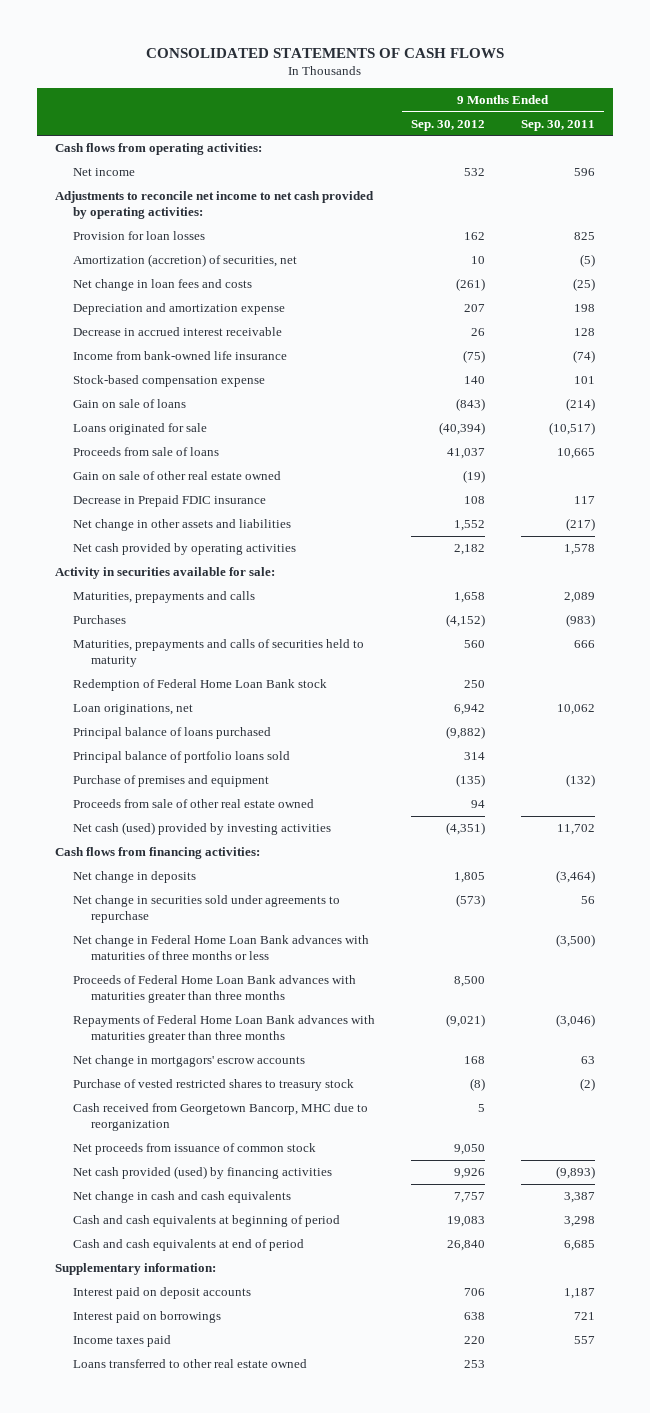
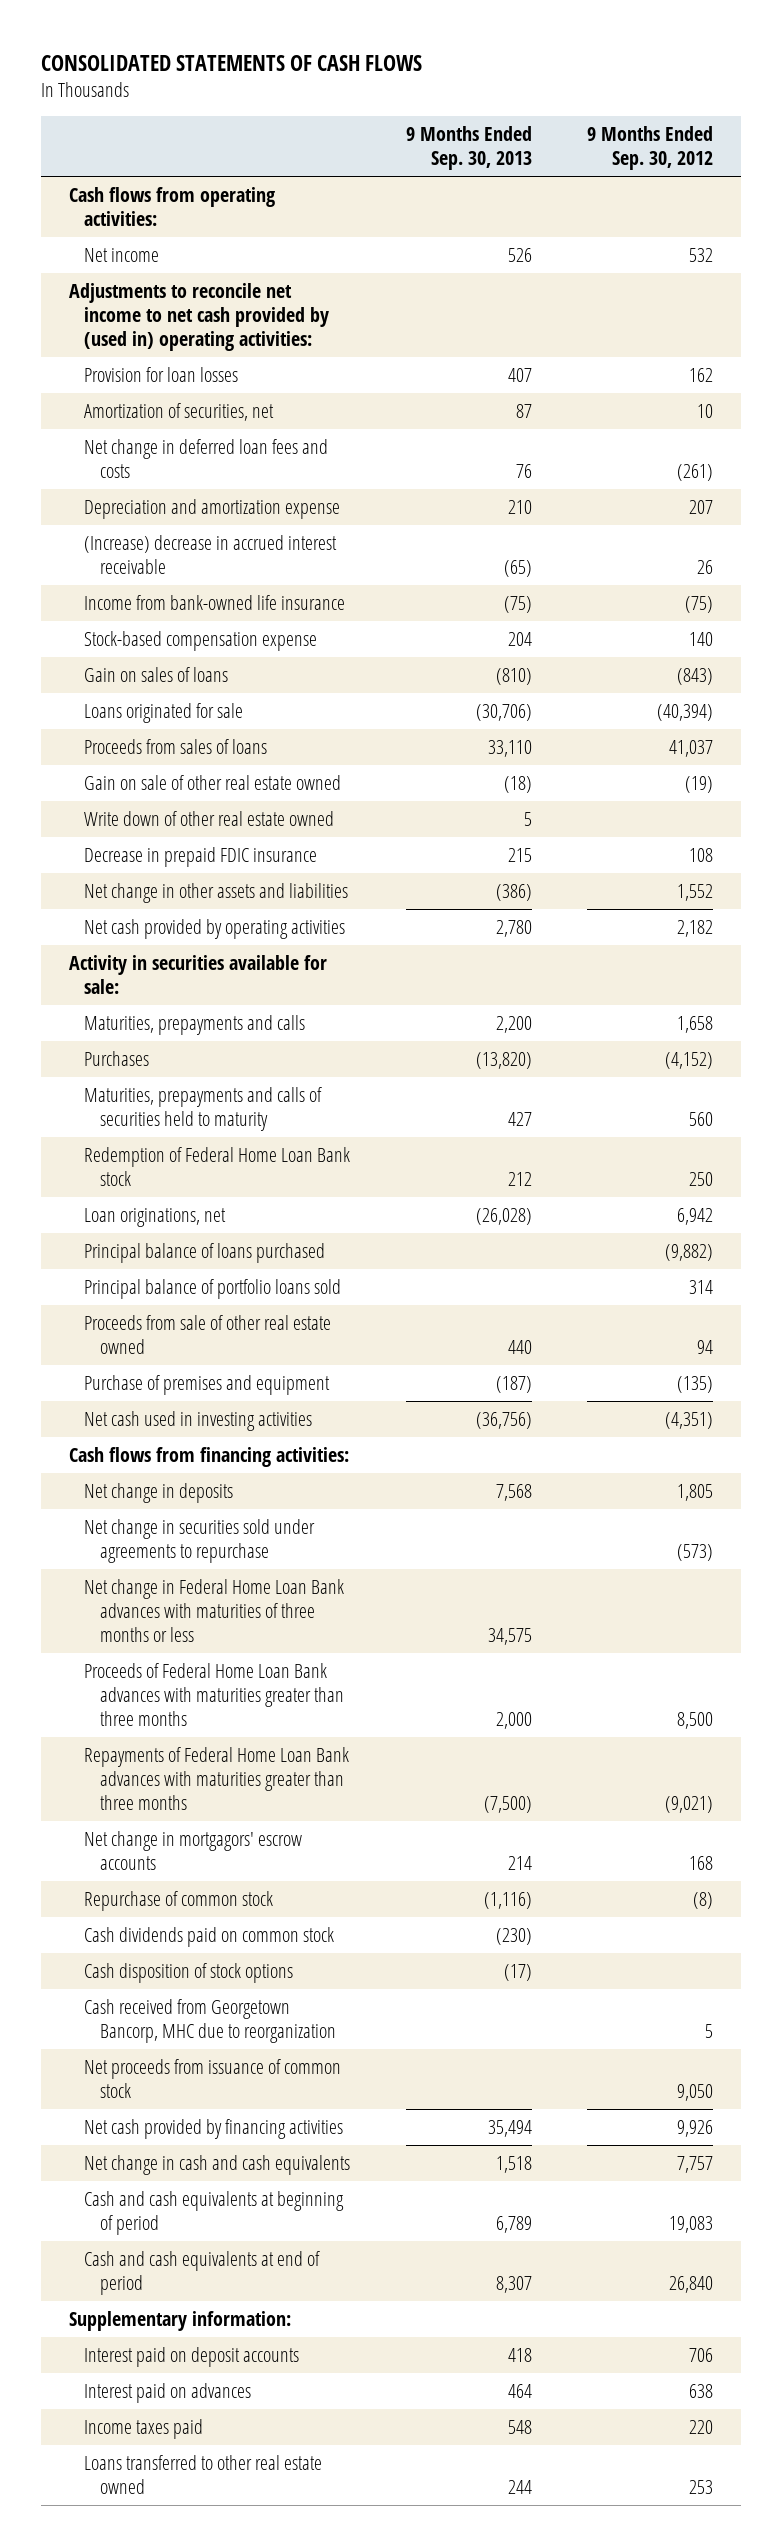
- | 9 Months Ended Sep. 30, 2012 | 9 Months Ended Sep. 30, 2011
+ | 9 Months Ended Sep. 30, 2013 | 9 Months Ended Sep. 30, 2012
- Adjustments to reconcile net income to net cash provided by operating activities:
+ Adjustments to reconcile net income to net cash provided by (used in) operating activities:
- Amortization (accretion) of securities, net | 10 | (5)
- Net change in loan fees and costs | (261) | (25)
+ Amortization of securities, net | 87 | 10
+ Net change in deferred loan fees and costs | 76 | (261)
- Decrease in accrued interest receivable | 26 | 128
+ (Increase) decrease in accrued interest receivable | (65) | 26
- Gain on sale of loans | (843) | (214)
+ Gain on sales of loans | (810) | (843)
- Proceeds from sale of loans | 41,037 | 10,665
+ Proceeds from sales of loans | 33,110 | 41,037
- Decrease in Prepaid FDIC insurance | 108 | 117
+ Write down of other real estate owned | 5 |
+ Decrease in prepaid FDIC insurance | 215 | 108
- Net cash (used) provided by investing activities | (4,351) | 11,702
moved down: Purchase of premises and equipment | (187) | (135)
+ Net cash used in investing activities | (36,756) | (4,351)
- Purchase of vested restricted shares to treasury stock | (8) | (2)
+ Repurchase of common stock | (1,116) | (8)
+ Cash dividends paid on common stock | (230) |
+ Cash disposition of stock options | (17) |
- Net cash provided (used) by financing activities | 9,926 | (9,893)
+ Net cash provided by financing activities | 35,494 | 9,926
- Interest paid on borrowings | 638 | 721
+ Interest paid on advances | 464 | 638

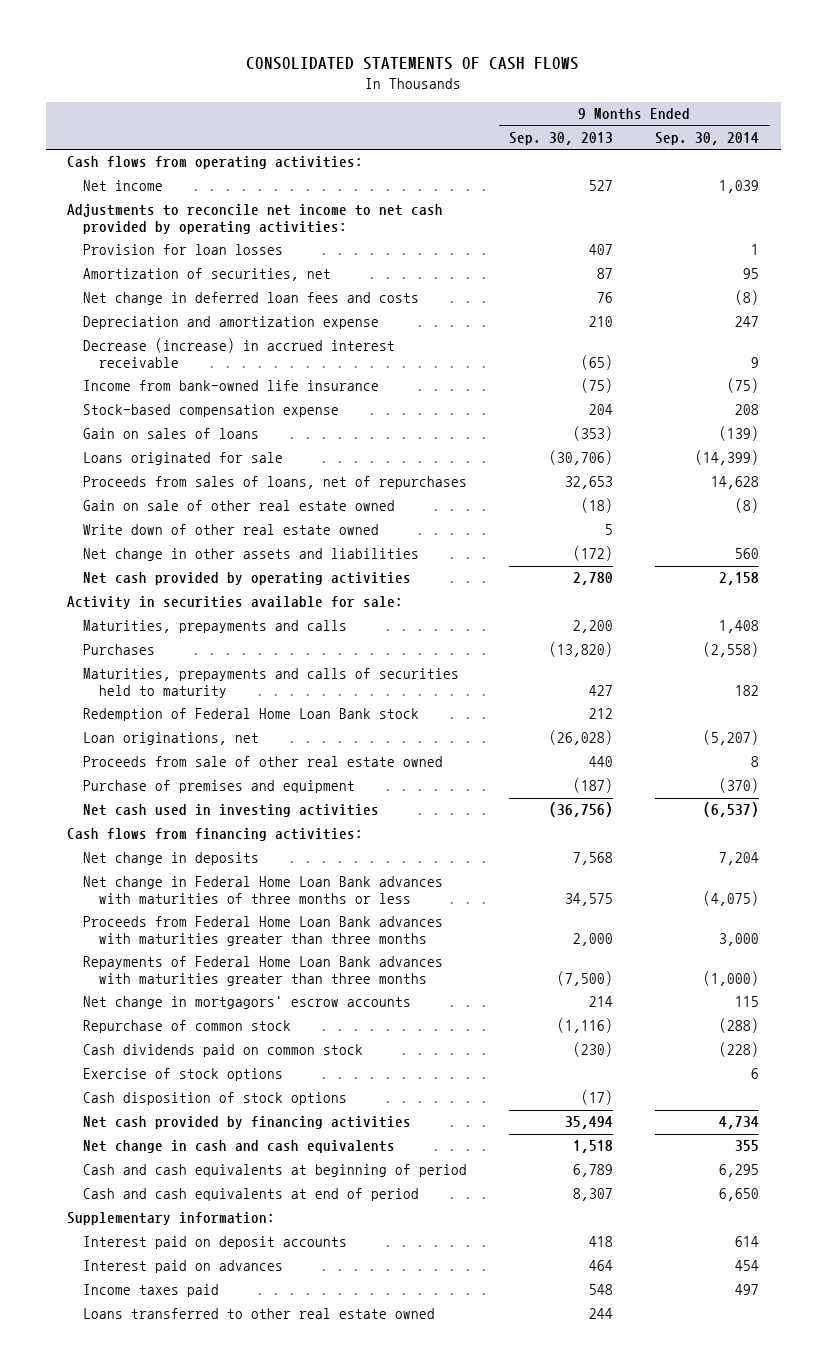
- | 9 Months Ended Sep. 30, 2013 | 9 Months Ended Sep. 30, 2012
+ | 9 Months Ended Sep. 30, 2013 | 9 Months Ended Sep. 30, 2014
- Net income | 526 | 532
- Adjustments to reconcile net income to net cash provided by (used in) operating activities:
+ Net income | 527 | 1,039
+ Adjustments to reconcile net income to net cash provided by operating activities:
- (Increase) decrease in accrued interest receivable | (65) | 26
+ Decrease (increase) in accrued interest receivable | (65) | 9
- Gain on sales of loans | (810) | (843)
+ Gain on sales of loans | (353) | (139)
- Proceeds from sales of loans | 33,110 | 41,037
+ Proceeds from sales of loans, net of repurchases | 32,653 | 14,628
- Decrease in prepaid FDIC insurance | 215 | 108
- Net change in other assets and liabilities | (386) | 1,552
+ Net change in other assets and liabilities | (172) | 560
- Principal balance of loans purchased | | (9,882)
- Principal balance of portfolio loans sold | | 314
- Net change in securities sold under agreements to repurchase | | (573)
- Proceeds of Federal Home Loan Bank advances with maturities greater than three months | 2,000 | 8,500
+ Proceeds from Federal Home Loan Bank advances with maturities greater than three months | 2,000 | 3,000
+ Exercise of stock options | | 6
- Cash received from Georgetown Bancorp, MHC due to reorganization | | 5
- Net proceeds from issuance of common stock | | 9,050

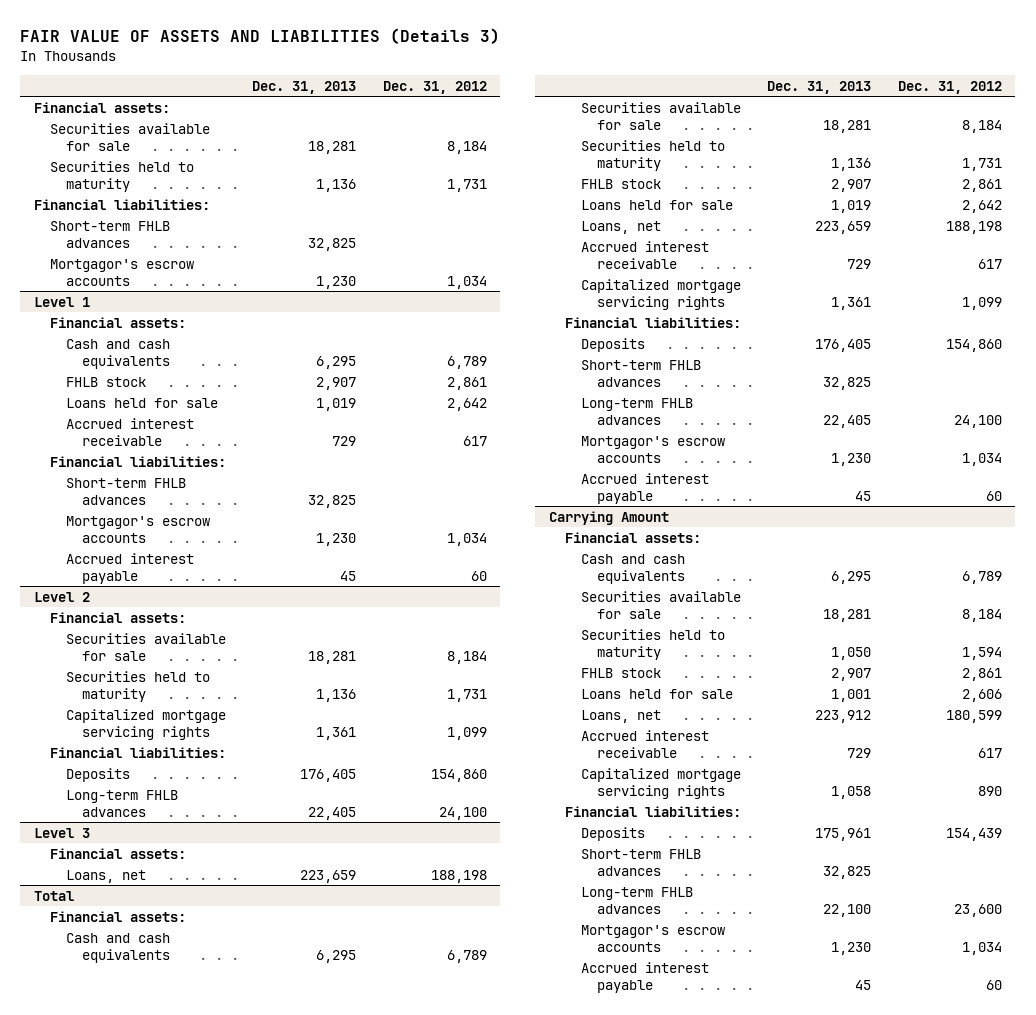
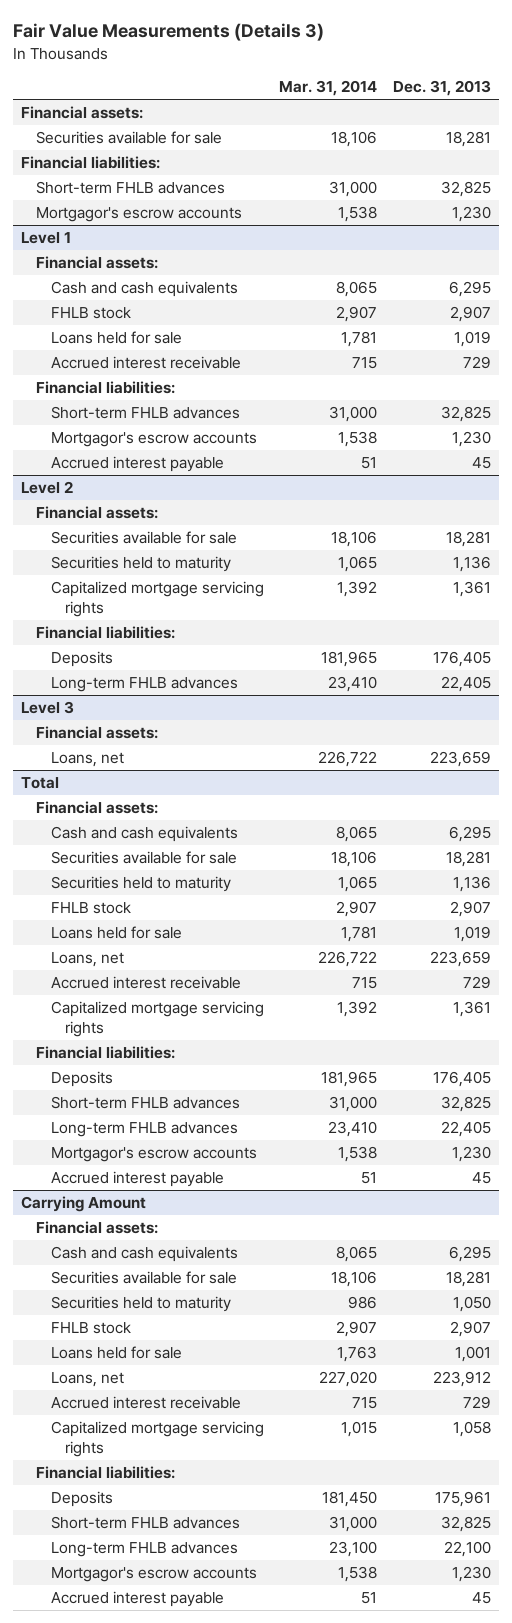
- FAIR VALUE OF ASSETS AND LIABILITIES (Details 3)
+ Fair Value Measurements (Details 3)
- | Dec. 31, 2013 | Dec. 31, 2012
+ | Mar. 31, 2014 | Dec. 31, 2013
- Securities held to maturity | 1,136 | 1,731

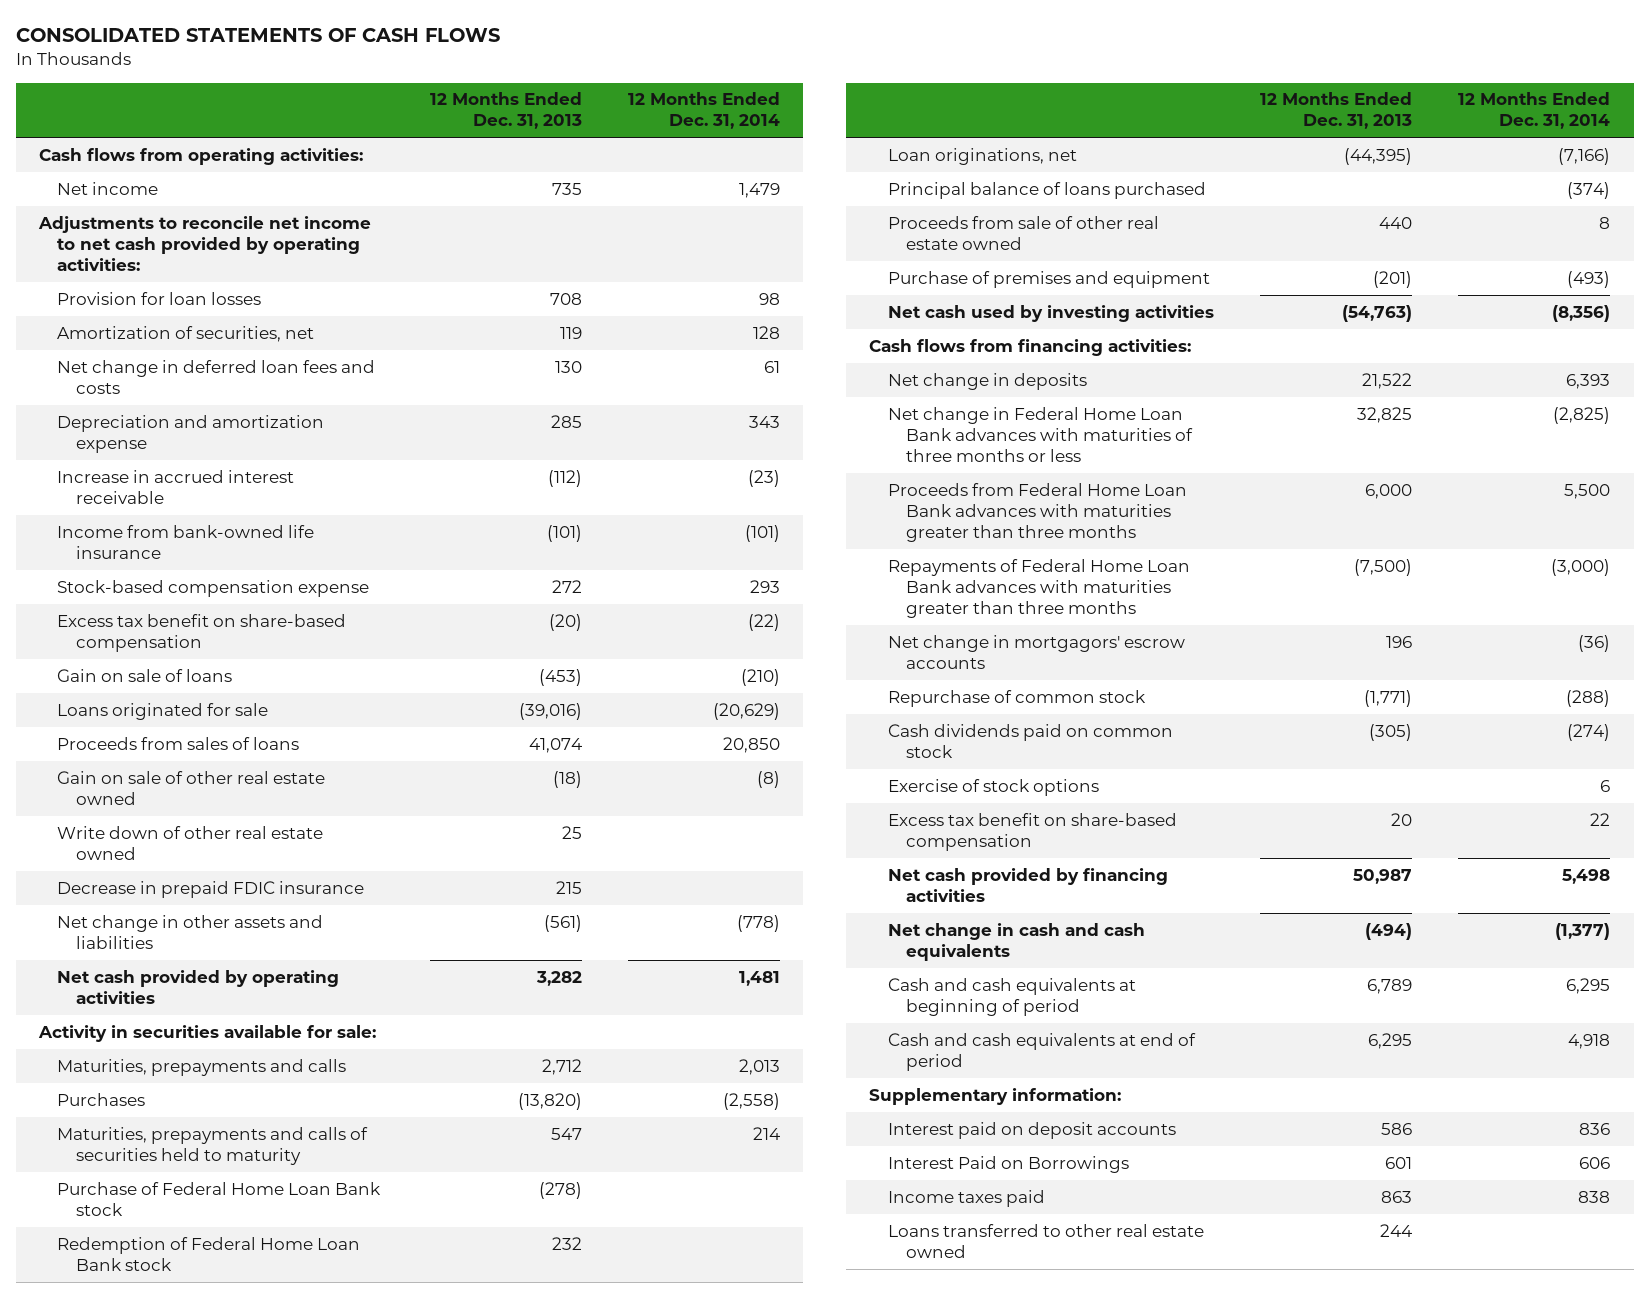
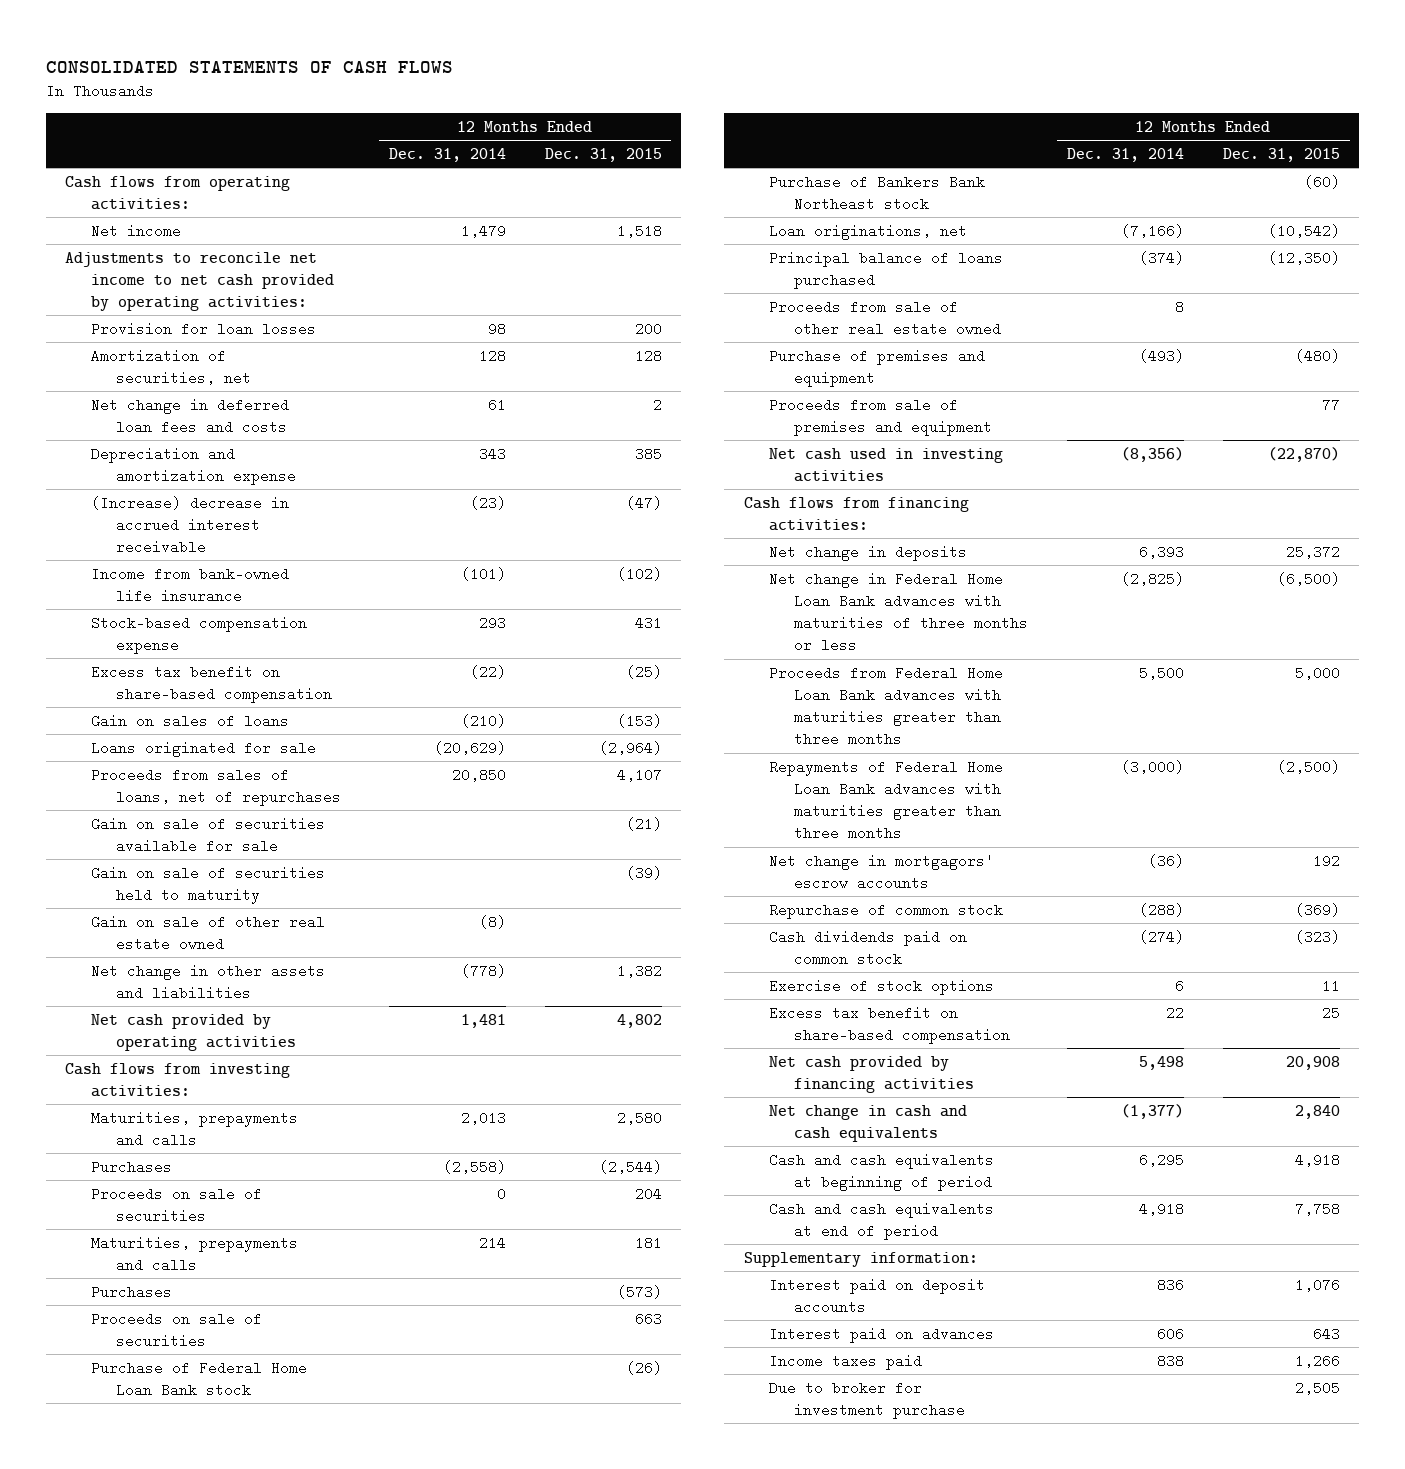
- | 12 Months Ended Dec. 31, 2013 | 12 Months Ended Dec. 31, 2014
+ | 12 Months Ended Dec. 31, 2014 | 12 Months Ended Dec. 31, 2015
- Increase in accrued interest receivable | (112) | (23)
+ (Increase) decrease in accrued interest receivable | (23) | (47)
- Gain on sale of loans | (453) | (210)
+ Gain on sales of loans | (210) | (153)
- Proceeds from sales of loans | 41,074 | 20,850
+ Proceeds from sales of loans, net of repurchases | 20,850 | 4,107
+ Gain on sale of securities available for sale | | (21)
+ Gain on sale of securities held to maturity | | (39)
- Write down of other real estate owned | 25 |
- Decrease in prepaid FDIC insurance | 215 |
- Activity in securities available for sale:
+ Cash flows from investing activities:
- Maturities, prepayments and calls of securities held to maturity | 547 | 214
+ Proceeds on sale of securities | 0 | 204
+ Maturities, prepayments and calls | 214 | 181
+ Purchases | | (573)
+ Proceeds on sale of securities | | 663
- Redemption of Federal Home Loan Bank stock | 232 |
+ Purchase of Bankers Bank Northeast stock | | (60)
- Net cash used by investing activities | (54,763) | (8,356)
+ Proceeds from sale of premises and equipment | | 77
+ Net cash used in investing activities | (8,356) | (22,870)
- Interest Paid on Borrowings | 601 | 606
+ Interest paid on advances | 606 | 643
- Loans transferred to other real estate owned | 244 |
+ Due to broker for investment purchase | | 2,505

